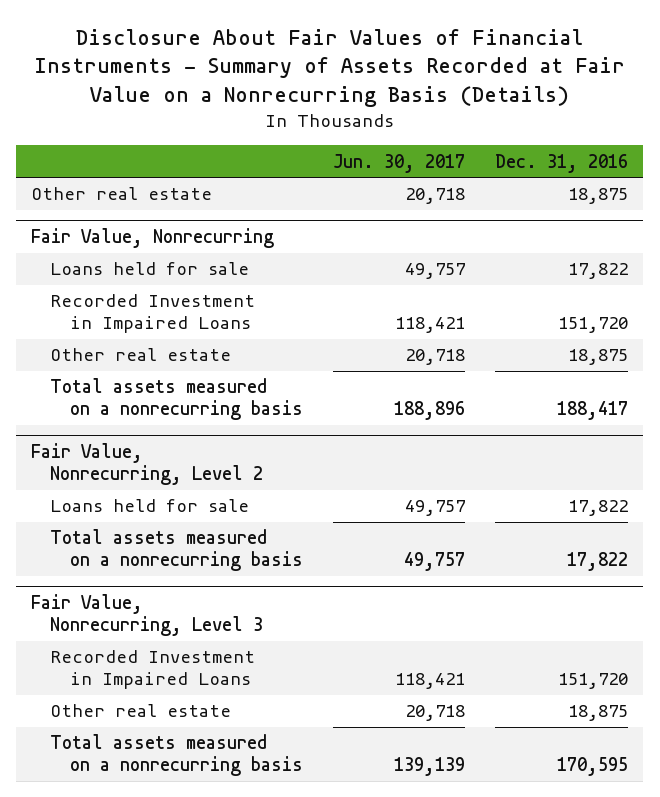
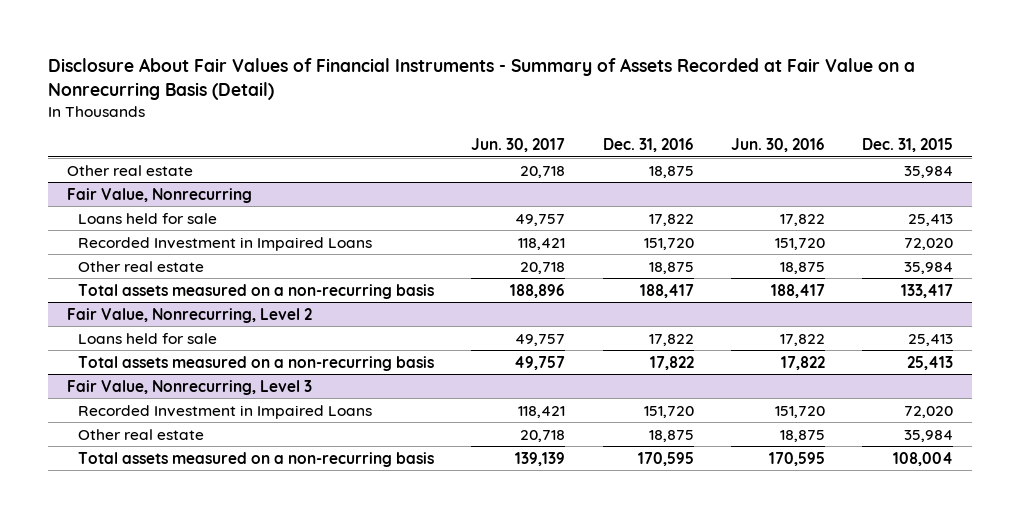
- Disclosure About Fair Values of Financial Instruments - Summary of Assets Recorded at Fair Value on a Nonrecurring Basis (Details)
+ Disclosure About Fair Values of Financial Instruments - Summary of Assets Recorded at Fair Value on a Nonrecurring Basis (Detail)
- | Jun. 30, 2017 | Dec. 31, 2016
+ | Jun. 30, 2017 | Dec. 31, 2016 | Jun. 30, 2016 | Dec. 31, 2015
@ Fair Value, Nonrecurring
- Total assets measured on a nonrecurring basis | 188,896 | 188,417
+ Total assets measured on a non-recurring basis | 188,896 | 188,417 | 188,417 | 133,417
@ Fair Value, Nonrecurring, Level 2
- Total assets measured on a nonrecurring basis | 49,757 | 17,822
+ Total assets measured on a non-recurring basis | 49,757 | 17,822 | 17,822 | 25,413
@ Fair Value, Nonrecurring, Level 3
- Total assets measured on a nonrecurring basis | 139,139 | 170,595
+ Total assets measured on a non-recurring basis | 139,139 | 170,595 | 170,595 | 108,004

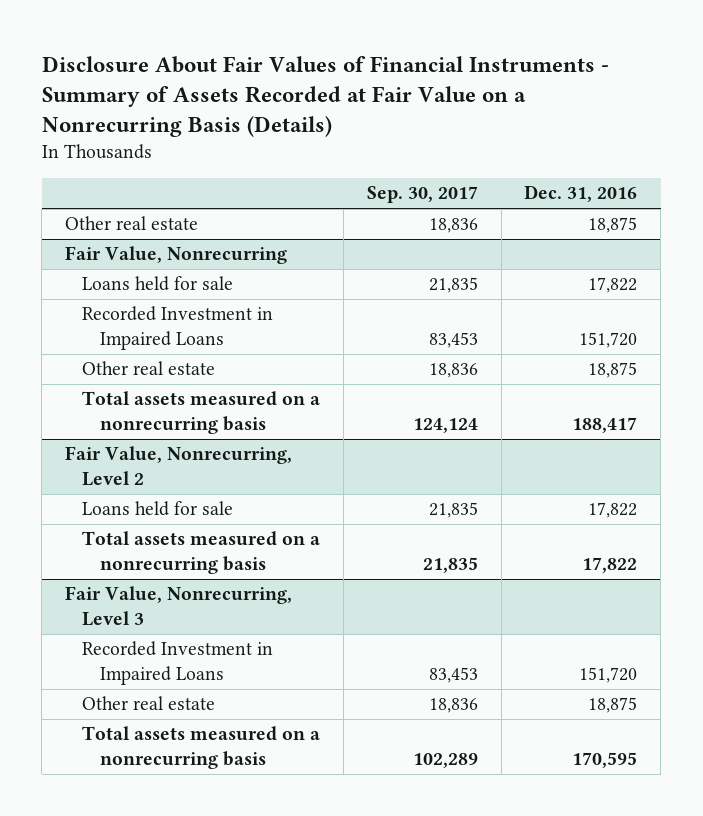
- Disclosure About Fair Values of Financial Instruments - Summary of Assets Recorded at Fair Value on a Nonrecurring Basis (Detail)
+ Disclosure About Fair Values of Financial Instruments - Summary of Assets Recorded at Fair Value on a Nonrecurring Basis (Details)
- | Jun. 30, 2017 | Dec. 31, 2016 | Jun. 30, 2016 | Dec. 31, 2015
+ | Sep. 30, 2017 | Dec. 31, 2016
@ Fair Value, Nonrecurring
- Total assets measured on a non-recurring basis | 188,896 | 188,417 | 188,417 | 133,417
+ Total assets measured on a nonrecurring basis | 124,124 | 188,417
@ Fair Value, Nonrecurring, Level 2
- Total assets measured on a non-recurring basis | 49,757 | 17,822 | 17,822 | 25,413
+ Total assets measured on a nonrecurring basis | 21,835 | 17,822
@ Fair Value, Nonrecurring, Level 3
- Total assets measured on a non-recurring basis | 139,139 | 170,595 | 170,595 | 108,004
+ Total assets measured on a nonrecurring basis | 102,289 | 170,595

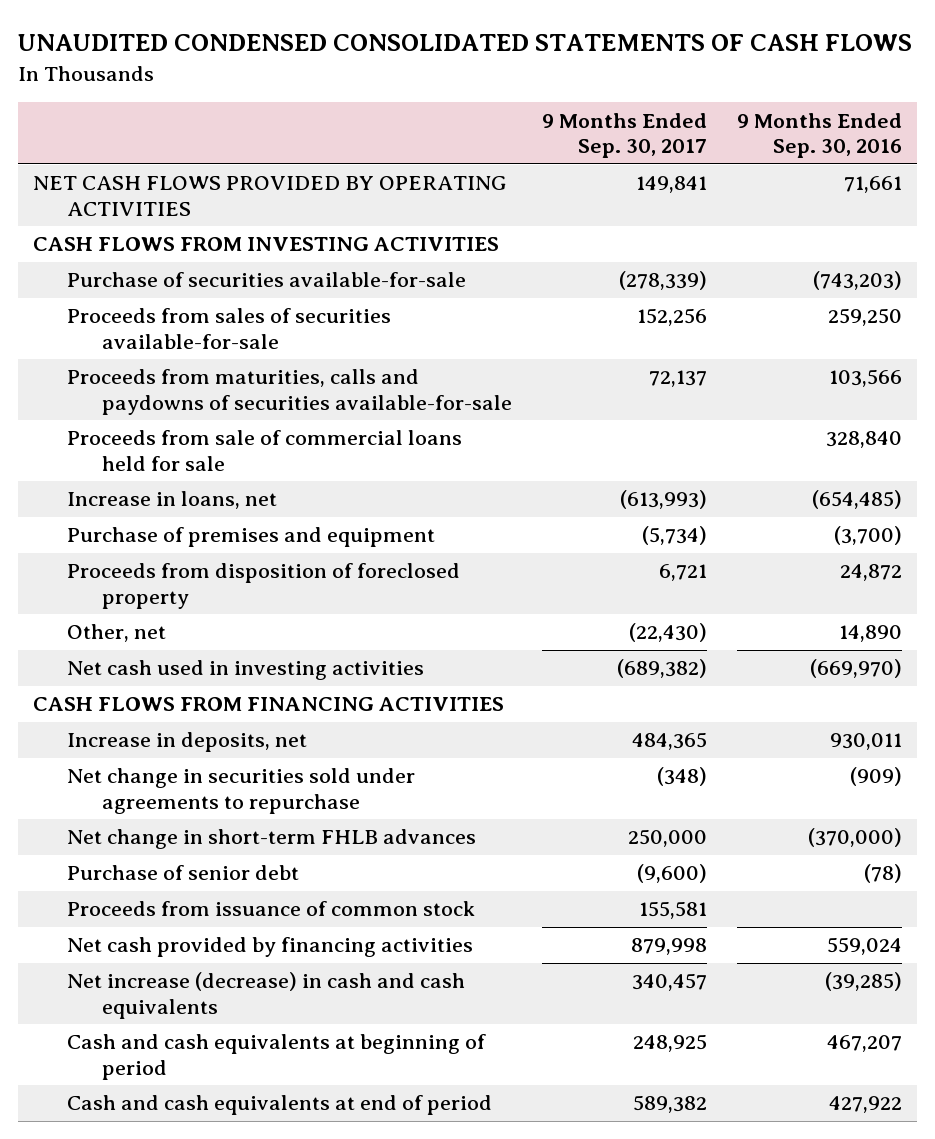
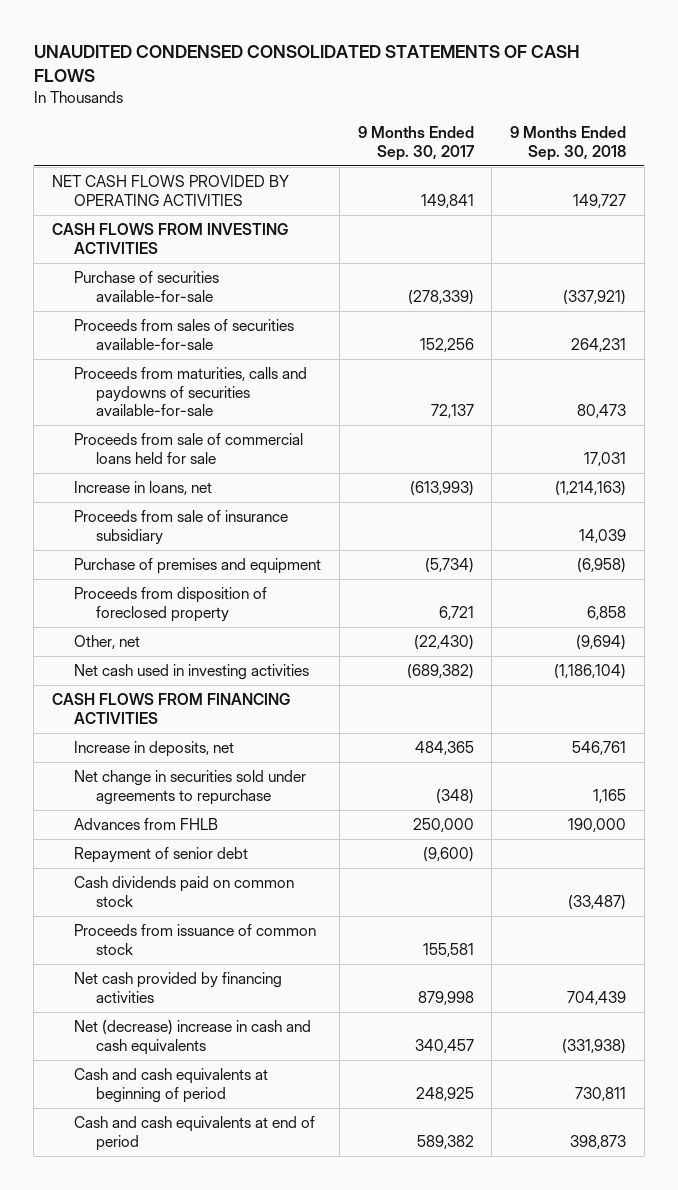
- | 9 Months Ended Sep. 30, 2017 | 9 Months Ended Sep. 30, 2016
+ | 9 Months Ended Sep. 30, 2017 | 9 Months Ended Sep. 30, 2018
+ Proceeds from sale of insurance subsidiary | | 14,039
- Net change in short-term FHLB advances | 250,000 | (370,000)
- Purchase of senior debt | (9,600) | (78)
+ Advances from FHLB | 250,000 | 190,000
+ Repayment of senior debt | (9,600) |
+ Cash dividends paid on common stock | | (33,487)
- Net increase (decrease) in cash and cash equivalents | 340,457 | (39,285)
+ Net (decrease) increase in cash and cash equivalents | 340,457 | (331,938)

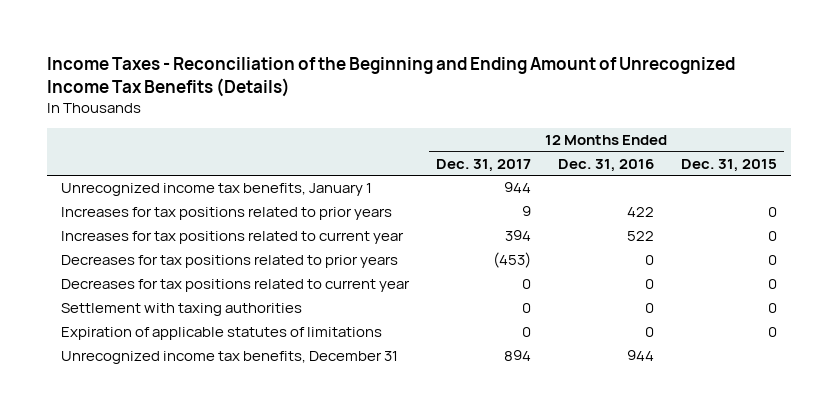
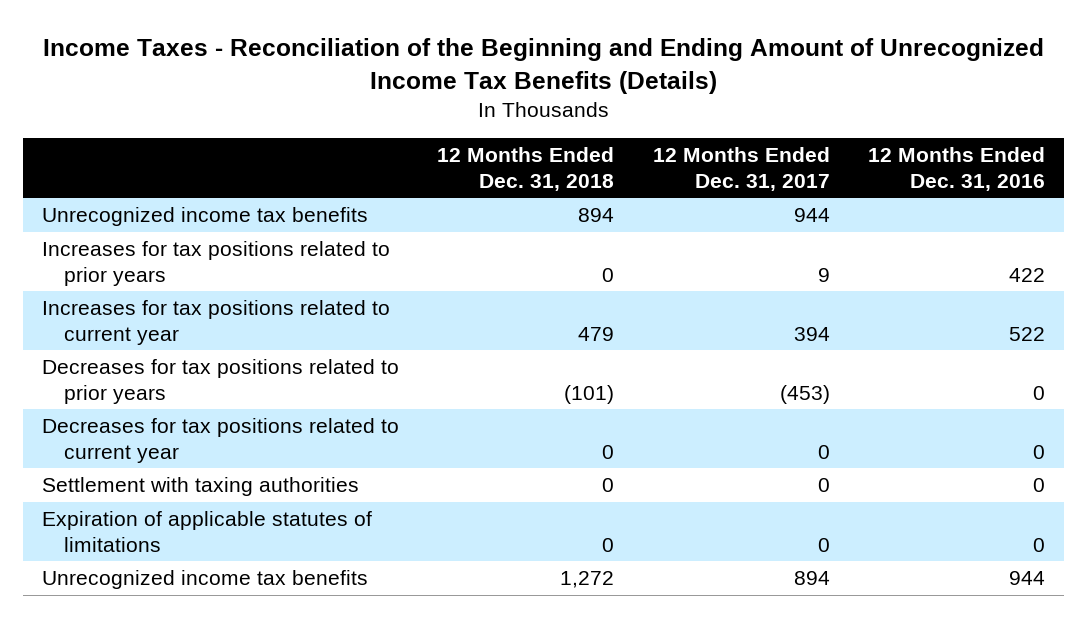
- | 12 Months Ended Dec. 31, 2017 | 12 Months Ended Dec. 31, 2016 | 12 Months Ended Dec. 31, 2015
+ | 12 Months Ended Dec. 31, 2018 | 12 Months Ended Dec. 31, 2017 | 12 Months Ended Dec. 31, 2016
- Unrecognized income tax benefits, January 1 | 944 | |
+ Unrecognized income tax benefits | 894 | 944 |
- Unrecognized income tax benefits, December 31 | 894 | 944 |
+ Unrecognized income tax benefits | 1,272 | 894 | 944

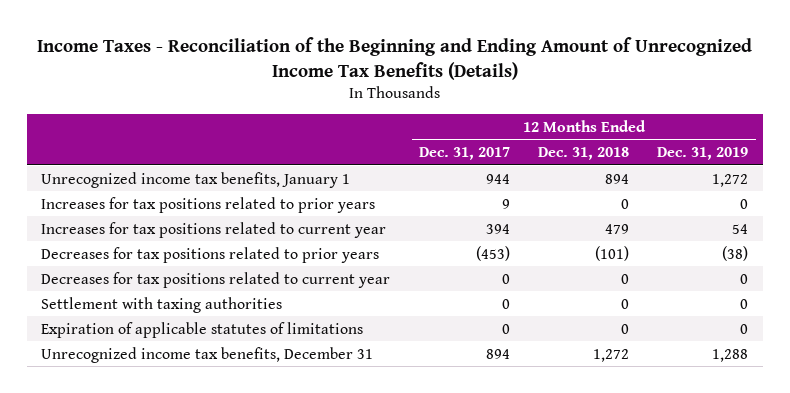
- | 12 Months Ended Dec. 31, 2018 | 12 Months Ended Dec. 31, 2017 | 12 Months Ended Dec. 31, 2016
+ | 12 Months Ended Dec. 31, 2017 | 12 Months Ended Dec. 31, 2018 | 12 Months Ended Dec. 31, 2019
- Unrecognized income tax benefits | 894 | 944 |
+ Unrecognized income tax benefits, January 1 | 944 | 894 | 1,272
- Unrecognized income tax benefits | 1,272 | 894 | 944
+ Unrecognized income tax benefits, December 31 | 894 | 1,272 | 1,288

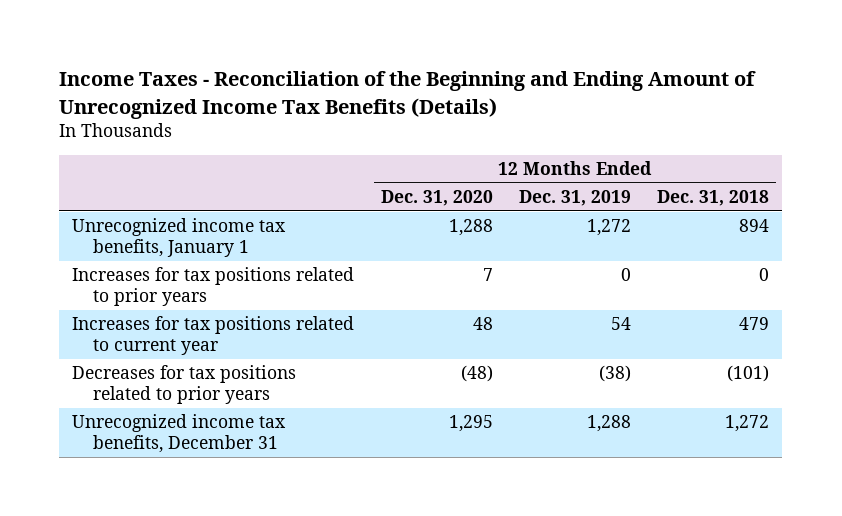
- | 12 Months Ended Dec. 31, 2017 | 12 Months Ended Dec. 31, 2018 | 12 Months Ended Dec. 31, 2019
+ | 12 Months Ended Dec. 31, 2020 | 12 Months Ended Dec. 31, 2019 | 12 Months Ended Dec. 31, 2018
- Decreases for tax positions related to current year | 0 | 0 | 0
- Settlement with taxing authorities | 0 | 0 | 0
- Expiration of applicable statutes of limitations | 0 | 0 | 0

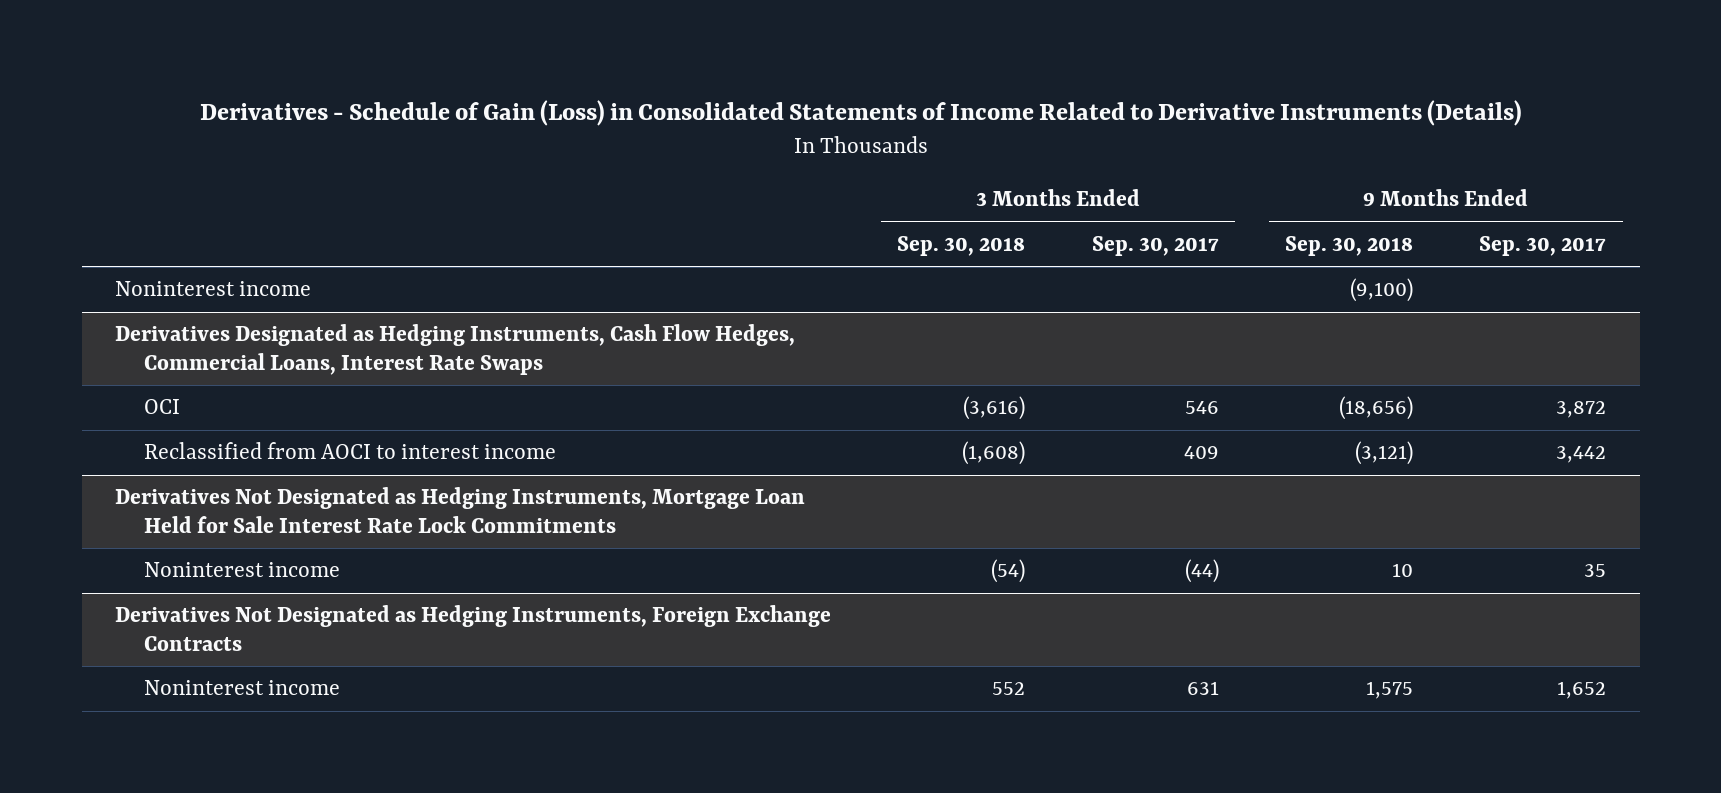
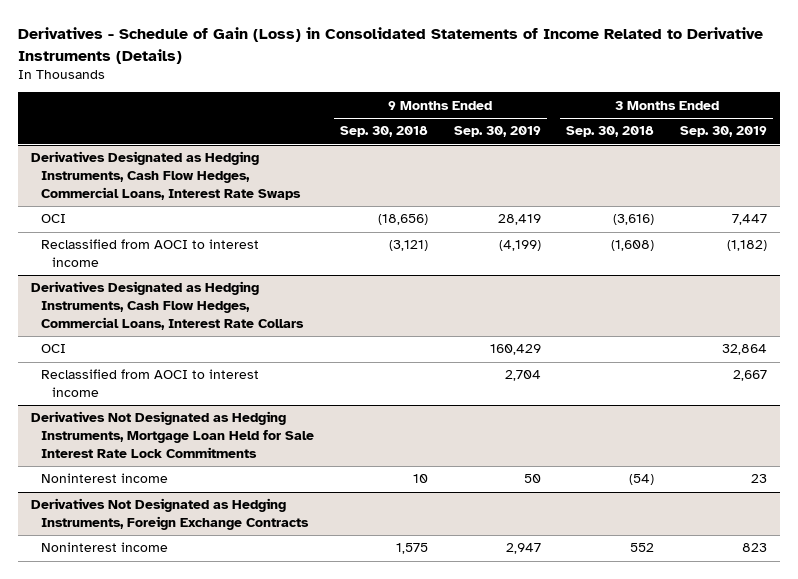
- | 3 Months Ended Sep. 30, 2018 | 3 Months Ended Sep. 30, 2017 | 9 Months Ended Sep. 30, 2018 | 9 Months Ended Sep. 30, 2017
+ | 9 Months Ended Sep. 30, 2018 | 9 Months Ended Sep. 30, 2019 | 3 Months Ended Sep. 30, 2018 | 3 Months Ended Sep. 30, 2019
- Noninterest income | | | (9,100) |
+ Derivatives Designated as Hedging Instruments, Cash Flow Hedges, Commercial Loans, Interest Rate Collars
+ OCI | | 160,429 | | 32,864
+ Reclassified from AOCI to interest income | | 2,704 | | 2,667

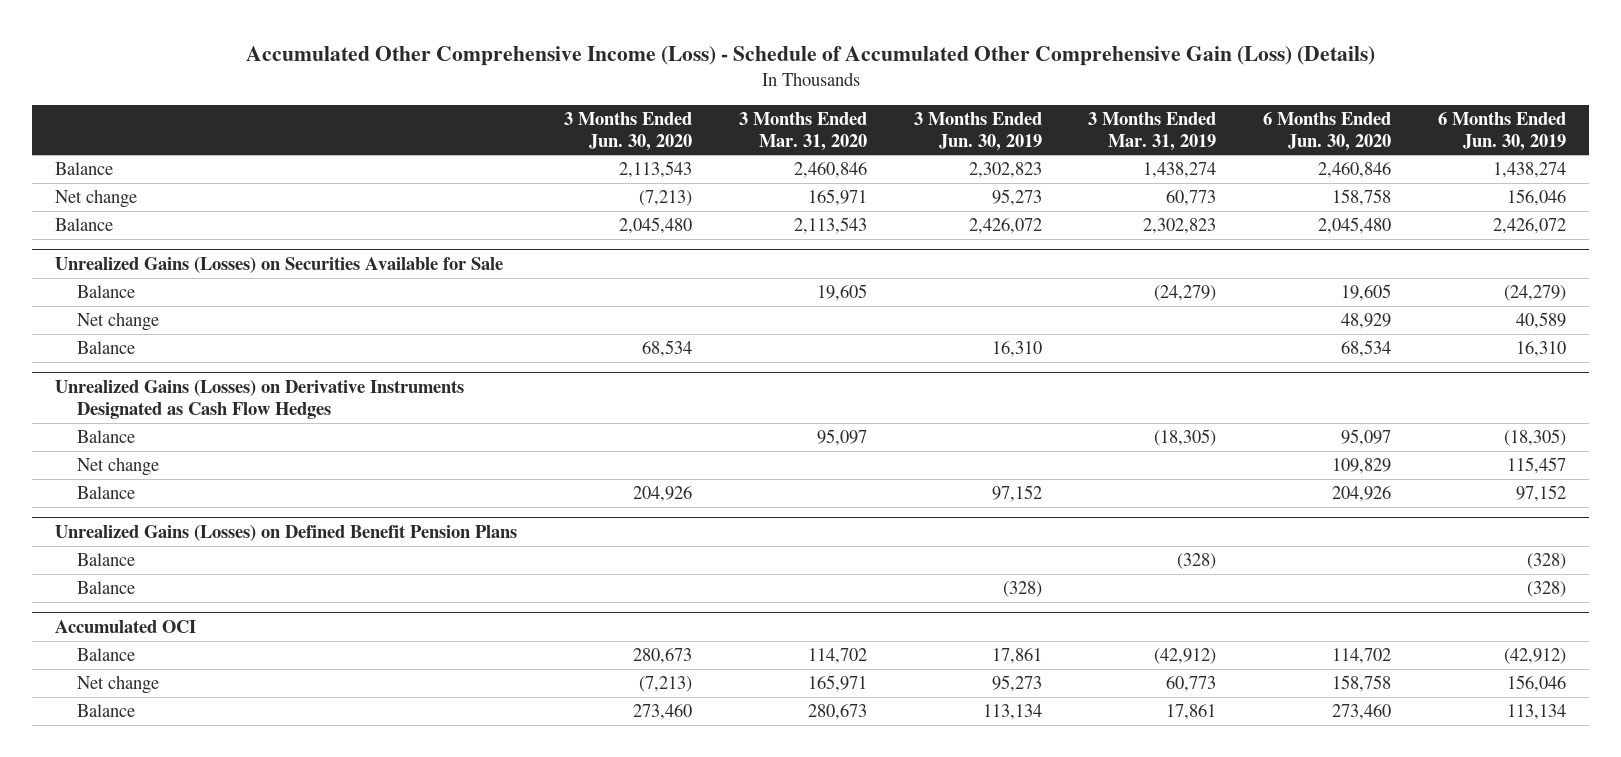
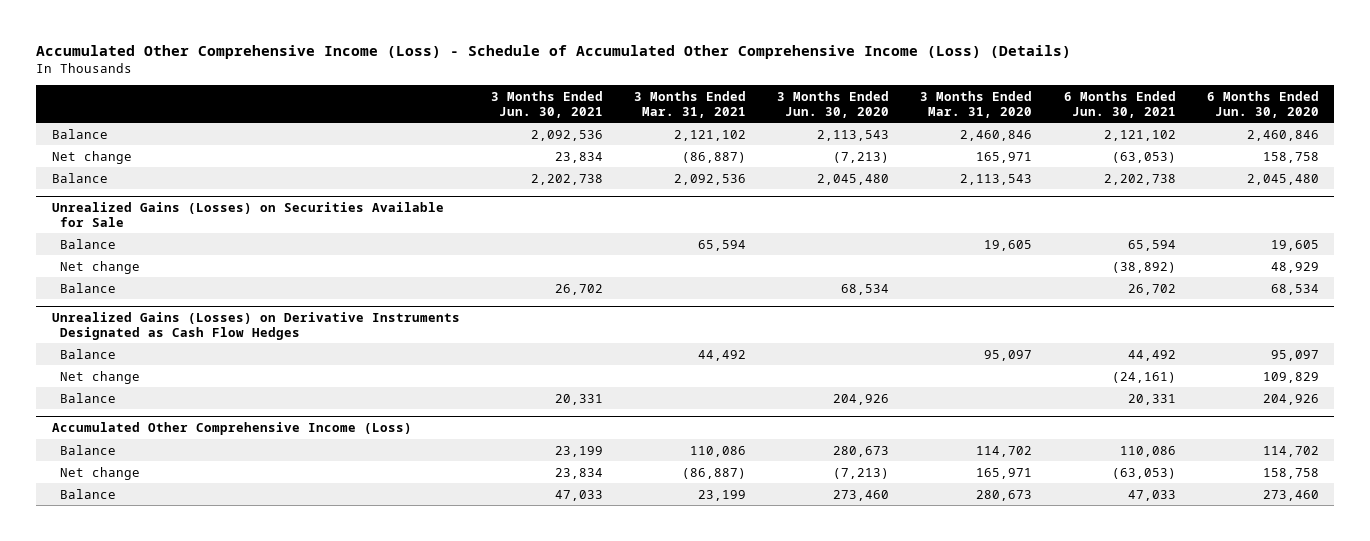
- Accumulated Other Comprehensive Income (Loss) - Schedule of Accumulated Other Comprehensive Gain (Loss) (Details)
+ Accumulated Other Comprehensive Income (Loss) - Schedule of Accumulated Other Comprehensive Income (Loss) (Details)
- | 3 Months Ended Jun. 30, 2020 | 3 Months Ended Mar. 31, 2020 | 3 Months Ended Jun. 30, 2019 | 3 Months Ended Mar. 31, 2019 | 6 Months Ended Jun. 30, 2020 | 6 Months Ended Jun. 30, 2019
+ | 3 Months Ended Jun. 30, 2021 | 3 Months Ended Mar. 31, 2021 | 3 Months Ended Jun. 30, 2020 | 3 Months Ended Mar. 31, 2020 | 6 Months Ended Jun. 30, 2021 | 6 Months Ended Jun. 30, 2020
- Unrealized Gains (Losses) on Defined Benefit Pension Plans
- Balance | | | | (328) | | (328)
- Balance | | | (328) | | | (328)
- Accumulated OCI
+ Accumulated Other Comprehensive Income (Loss)

